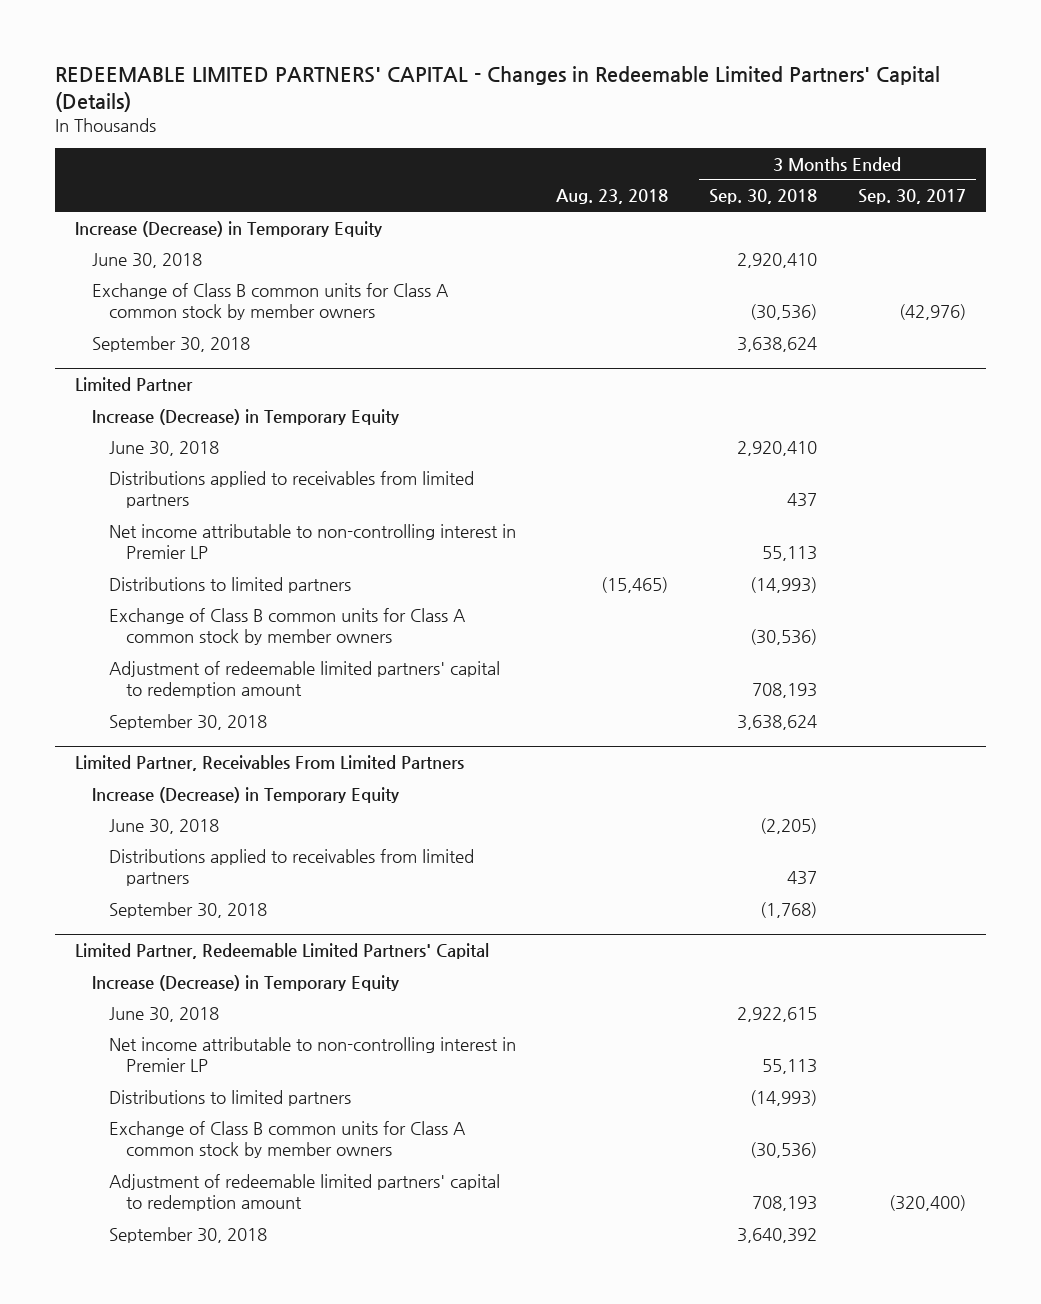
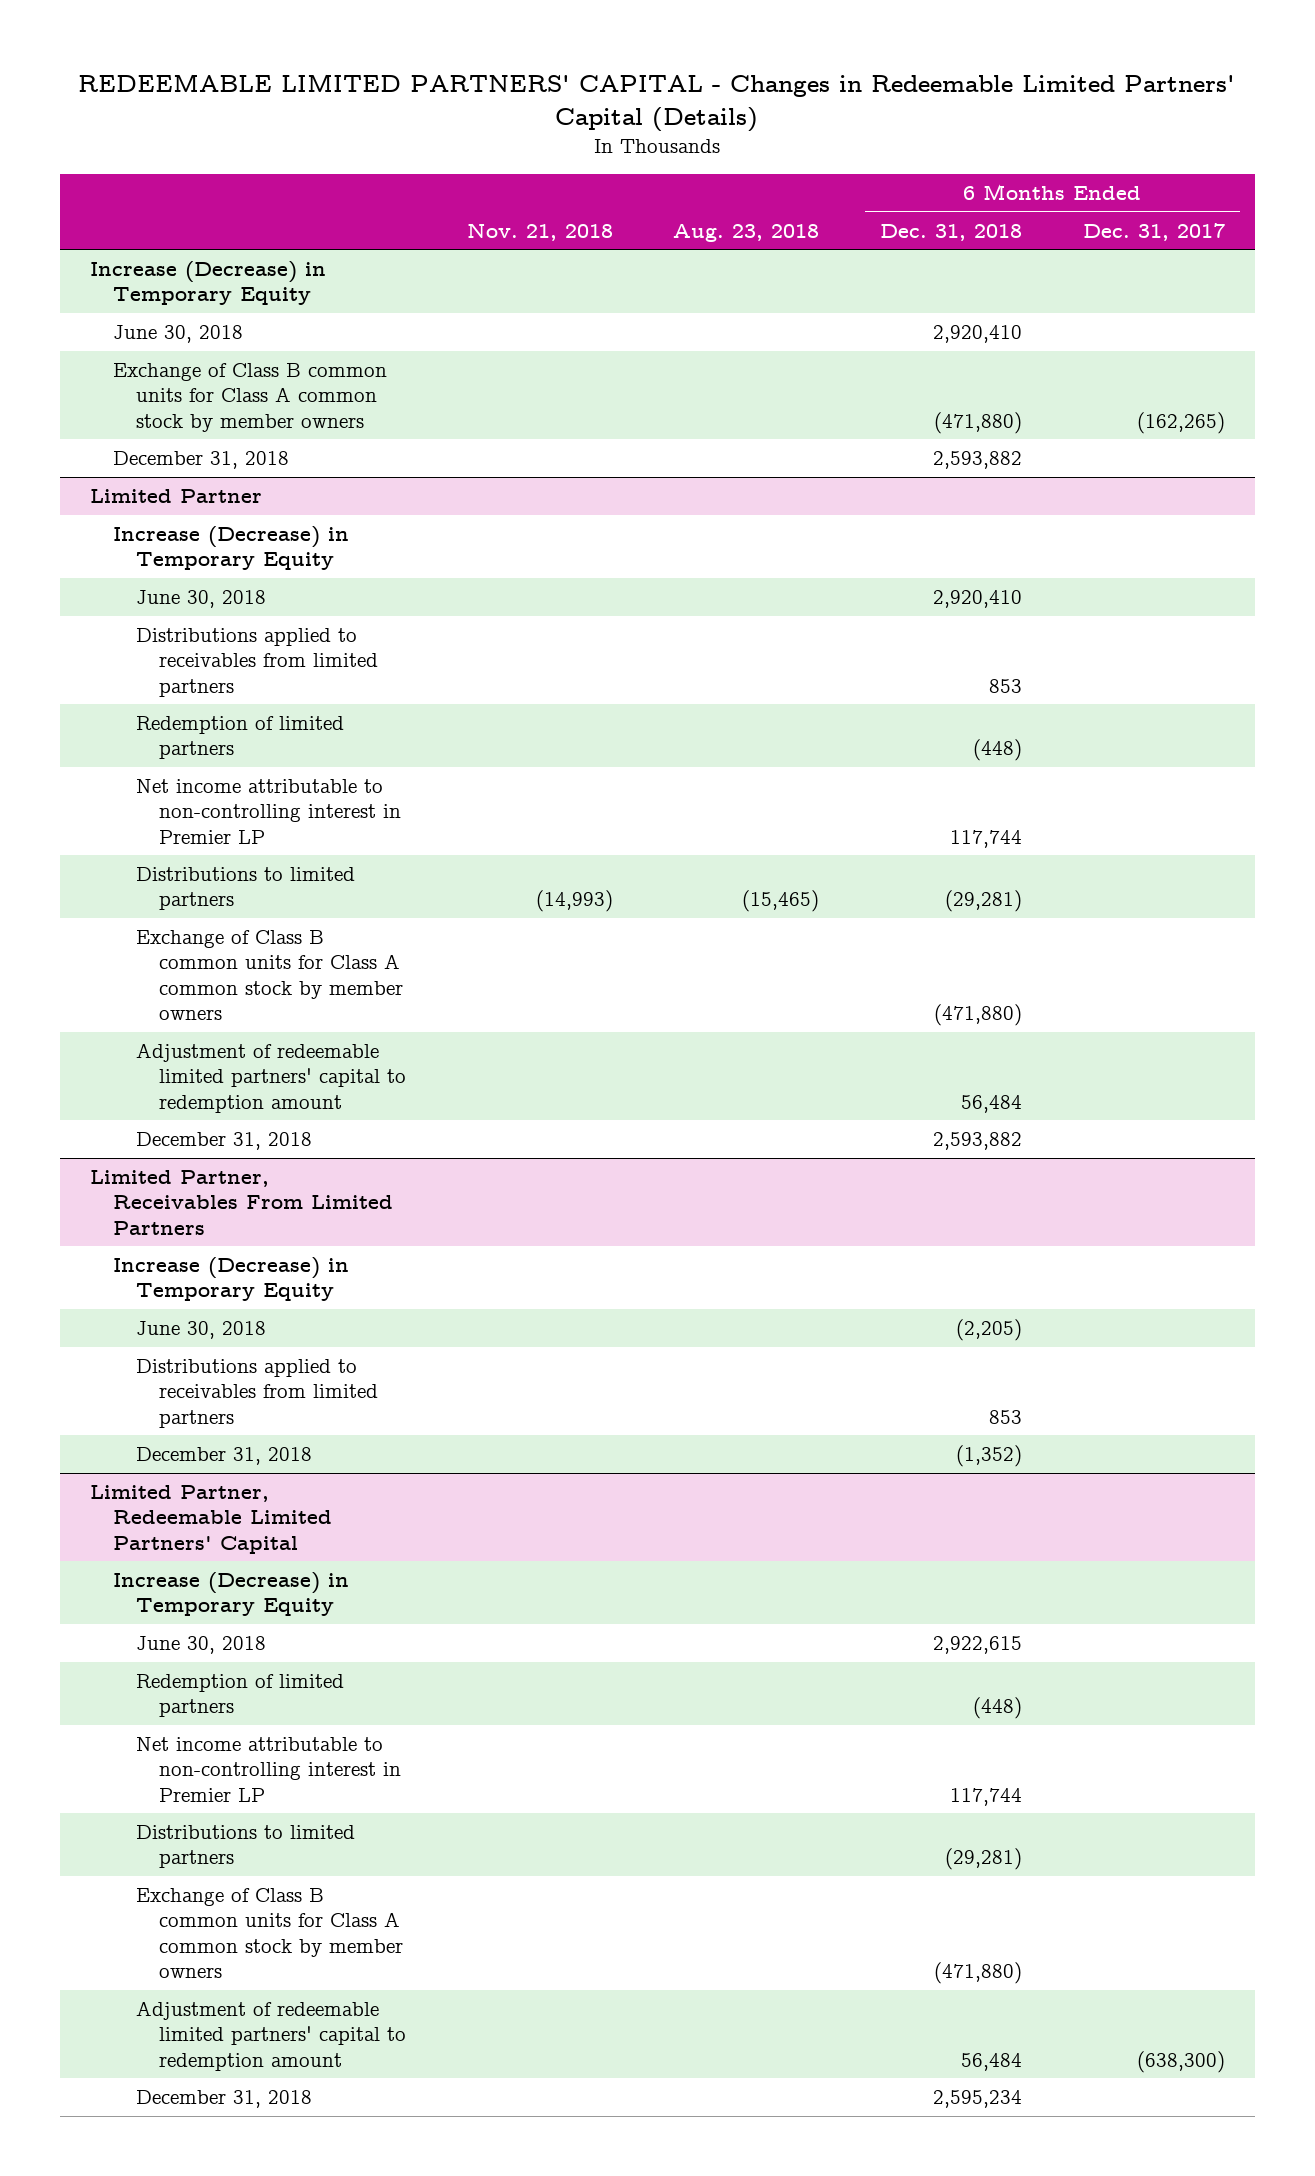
- | Aug. 23, 2018 | 3 Months Ended Sep. 30, 2018 | 3 Months Ended Sep. 30, 2017
+ | Nov. 21, 2018 | Aug. 23, 2018 | 6 Months Ended Dec. 31, 2018 | 6 Months Ended Dec. 31, 2017
- September 30, 2018 | | 3,638,624 |
+ December 31, 2018 | | | 2,593,882 |
@ Limited Partner
+ Redemption of limited partners | | | (448) |
- September 30, 2018 | | 3,638,624 |
+ December 31, 2018 | | | 2,593,882 |
@ Limited Partner, Receivables From Limited Partners
- September 30, 2018 | | (1,768) |
+ December 31, 2018 | | | (1,352) |
@ Limited Partner, Redeemable Limited Partners' Capital
+ Redemption of limited partners | | | (448) |
- September 30, 2018 | | 3,640,392 |
+ December 31, 2018 | | | 2,595,234 |

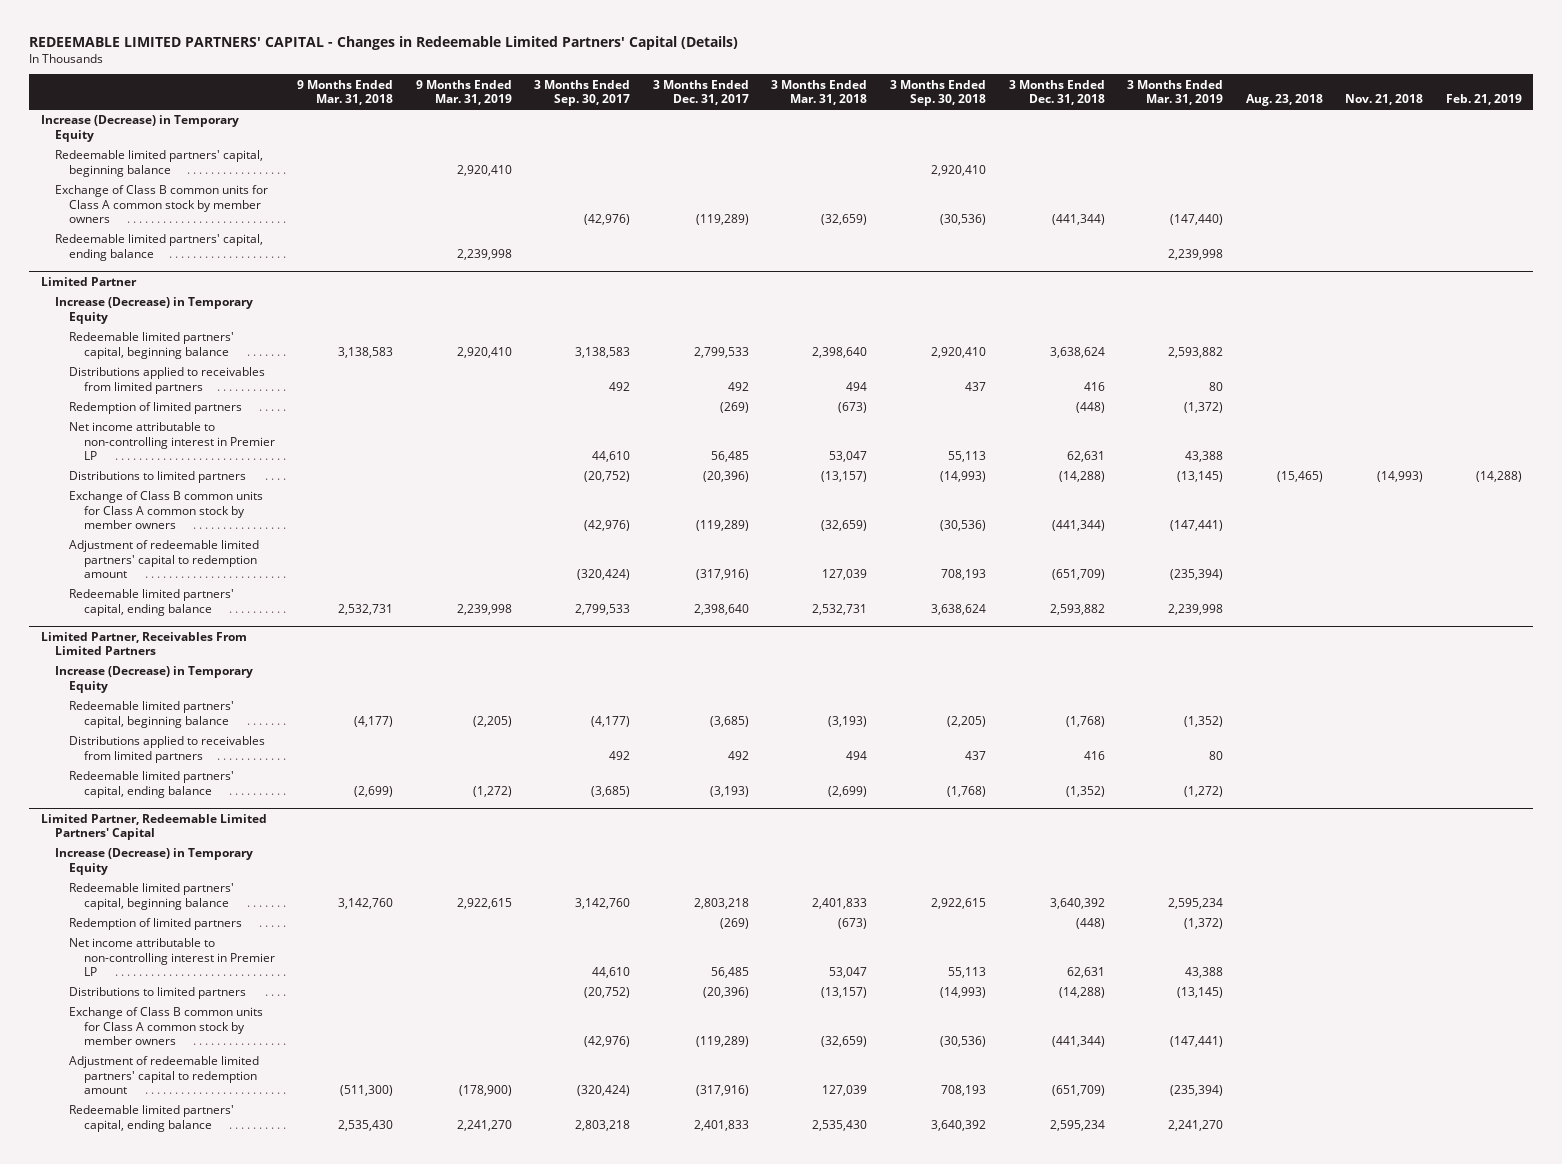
- | Nov. 21, 2018 | Aug. 23, 2018 | 6 Months Ended Dec. 31, 2018 | 6 Months Ended Dec. 31, 2017
+ | 9 Months Ended Mar. 31, 2018 | 9 Months Ended Mar. 31, 2019 | 3 Months Ended Sep. 30, 2017 | 3 Months Ended Dec. 31, 2017 | 3 Months Ended Mar. 31, 2018 | 3 Months Ended Sep. 30, 2018 | 3 Months Ended Dec. 31, 2018 | 3 Months Ended Mar. 31, 2019 | Aug. 23, 2018 | Nov. 21, 2018 | Feb. 21, 2019
- June 30, 2018 | | | 2,920,410 |
+ Redeemable limited partners' capital, beginning balance | | 2,920,410 | | | | 2,920,410 | | | | |
- December 31, 2018 | | | 2,593,882 |
+ Redeemable limited partners' capital, ending balance | | 2,239,998 | | | | | | 2,239,998 | | |
@ Limited Partner
- June 30, 2018 | | | 2,920,410 |
+ Redeemable limited partners' capital, beginning balance | 3,138,583 | 2,920,410 | 3,138,583 | 2,799,533 | 2,398,640 | 2,920,410 | 3,638,624 | 2,593,882 | | |
- December 31, 2018 | | | 2,593,882 |
+ Redeemable limited partners' capital, ending balance | 2,532,731 | 2,239,998 | 2,799,533 | 2,398,640 | 2,532,731 | 3,638,624 | 2,593,882 | 2,239,998 | | |
@ Limited Partner, Receivables From Limited Partners
- June 30, 2018 | | | (2,205) |
+ Redeemable limited partners' capital, beginning balance | (4,177) | (2,205) | (4,177) | (3,685) | (3,193) | (2,205) | (1,768) | (1,352) | | |
- December 31, 2018 | | | (1,352) |
+ Redeemable limited partners' capital, ending balance | (2,699) | (1,272) | (3,685) | (3,193) | (2,699) | (1,768) | (1,352) | (1,272) | | |
@ Limited Partner, Redeemable Limited Partners' Capital
- June 30, 2018 | | | 2,922,615 |
+ Redeemable limited partners' capital, beginning balance | 3,142,760 | 2,922,615 | 3,142,760 | 2,803,218 | 2,401,833 | 2,922,615 | 3,640,392 | 2,595,234 | | |
- December 31, 2018 | | | 2,595,234 |
+ Redeemable limited partners' capital, ending balance | 2,535,430 | 2,241,270 | 2,803,218 | 2,401,833 | 2,535,430 | 3,640,392 | 2,595,234 | 2,241,270 | | |

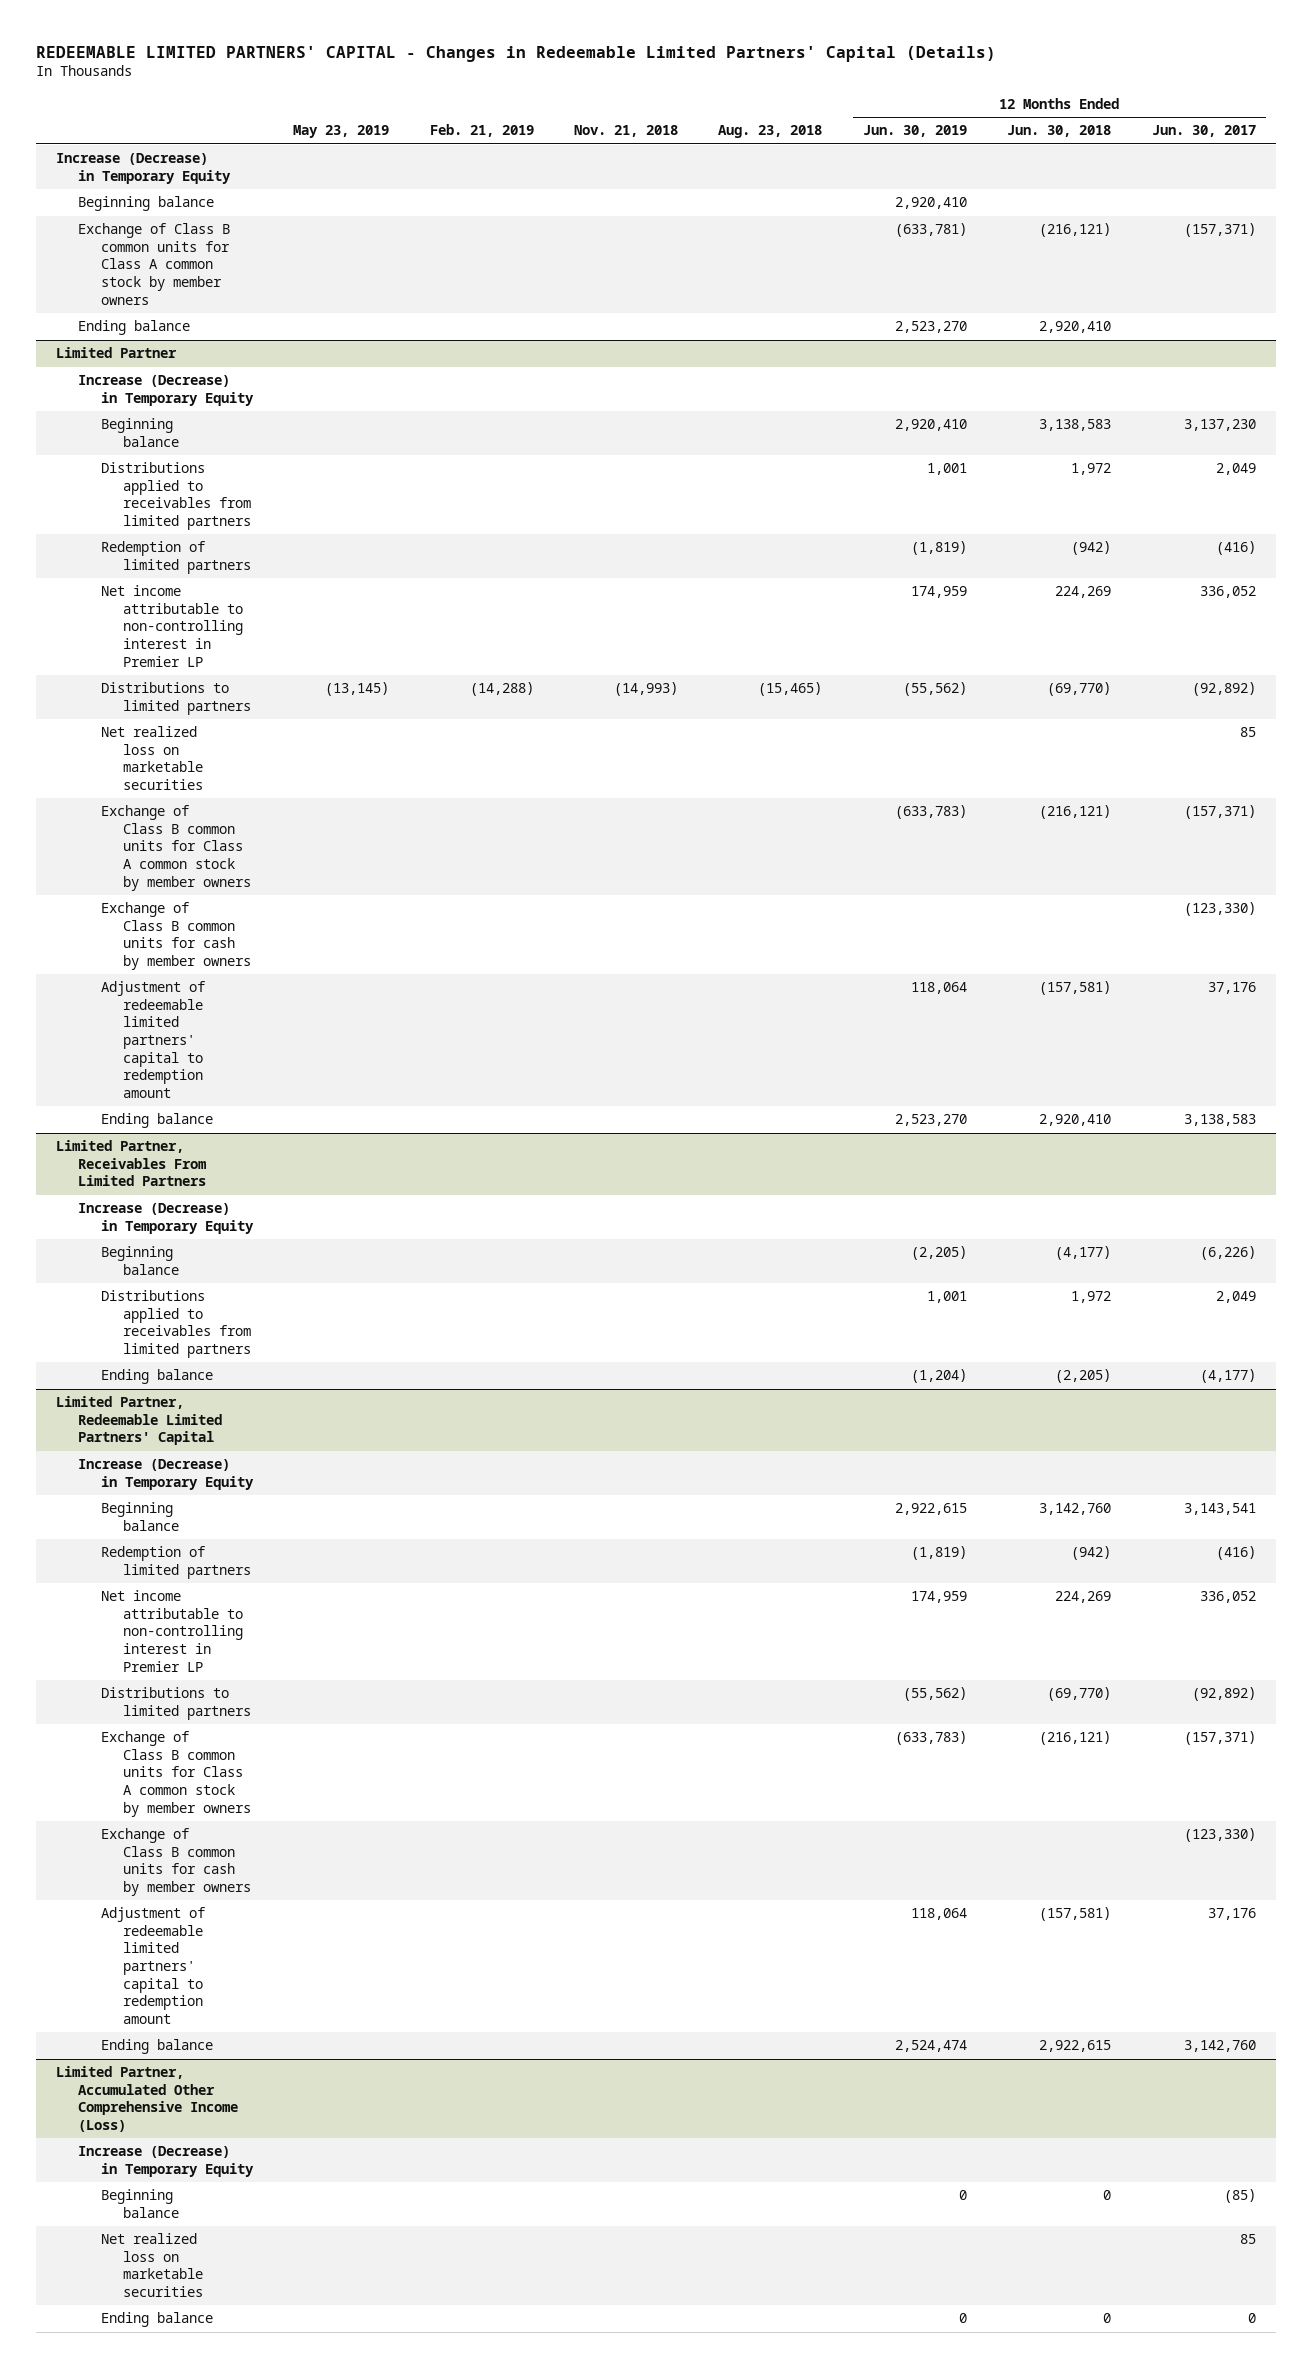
- | 9 Months Ended Mar. 31, 2018 | 9 Months Ended Mar. 31, 2019 | 3 Months Ended Sep. 30, 2017 | 3 Months Ended Dec. 31, 2017 | 3 Months Ended Mar. 31, 2018 | 3 Months Ended Sep. 30, 2018 | 3 Months Ended Dec. 31, 2018 | 3 Months Ended Mar. 31, 2019 | Aug. 23, 2018 | Nov. 21, 2018 | Feb. 21, 2019
+ | May 23, 2019 | Feb. 21, 2019 | Nov. 21, 2018 | Aug. 23, 2018 | 12 Months Ended Jun. 30, 2019 | 12 Months Ended Jun. 30, 2018 | 12 Months Ended Jun. 30, 2017
- Redeemable limited partners' capital, beginning balance | | 2,920,410 | | | | 2,920,410 | | | | |
+ Beginning balance | | | | | 2,920,410 | |
- Redeemable limited partners' capital, ending balance | | 2,239,998 | | | | | | 2,239,998 | | |
+ Ending balance | | | | | 2,523,270 | 2,920,410 |
@ Limited Partner
- Redeemable limited partners' capital, beginning balance | 3,138,583 | 2,920,410 | 3,138,583 | 2,799,533 | 2,398,640 | 2,920,410 | 3,638,624 | 2,593,882 | | |
+ Beginning balance | | | | | 2,920,410 | 3,138,583 | 3,137,230
+ Net realized loss on marketable securities | | | | | | | 85
+ Exchange of Class B common units for cash by member owners | | | | | | | (123,330)
- Redeemable limited partners' capital, ending balance | 2,532,731 | 2,239,998 | 2,799,533 | 2,398,640 | 2,532,731 | 3,638,624 | 2,593,882 | 2,239,998 | | |
+ Ending balance | | | | | 2,523,270 | 2,920,410 | 3,138,583
@ Limited Partner, Receivables From Limited Partners
- Redeemable limited partners' capital, beginning balance | (4,177) | (2,205) | (4,177) | (3,685) | (3,193) | (2,205) | (1,768) | (1,352) | | |
+ Beginning balance | | | | | (2,205) | (4,177) | (6,226)
- Redeemable limited partners' capital, ending balance | (2,699) | (1,272) | (3,685) | (3,193) | (2,699) | (1,768) | (1,352) | (1,272) | | |
+ Ending balance | | | | | (1,204) | (2,205) | (4,177)
@ Limited Partner, Redeemable Limited Partners' Capital
- Redeemable limited partners' capital, beginning balance | 3,142,760 | 2,922,615 | 3,142,760 | 2,803,218 | 2,401,833 | 2,922,615 | 3,640,392 | 2,595,234 | | |
+ Beginning balance | | | | | 2,922,615 | 3,142,760 | 3,143,541
+ Exchange of Class B common units for cash by member owners | | | | | | | (123,330)
- Redeemable limited partners' capital, ending balance | 2,535,430 | 2,241,270 | 2,803,218 | 2,401,833 | 2,535,430 | 3,640,392 | 2,595,234 | 2,241,270 | | |
+ Ending balance | | | | | 2,524,474 | 2,922,615 | 3,142,760
+ Limited Partner, Accumulated Other Comprehensive Income (Loss)
+ Increase (Decrease) in Temporary Equity
+ Beginning balance | | | | | 0 | 0 | (85)
+ Net realized loss on marketable securities | | | | | | | 85
+ Ending balance | | | | | 0 | 0 | 0

